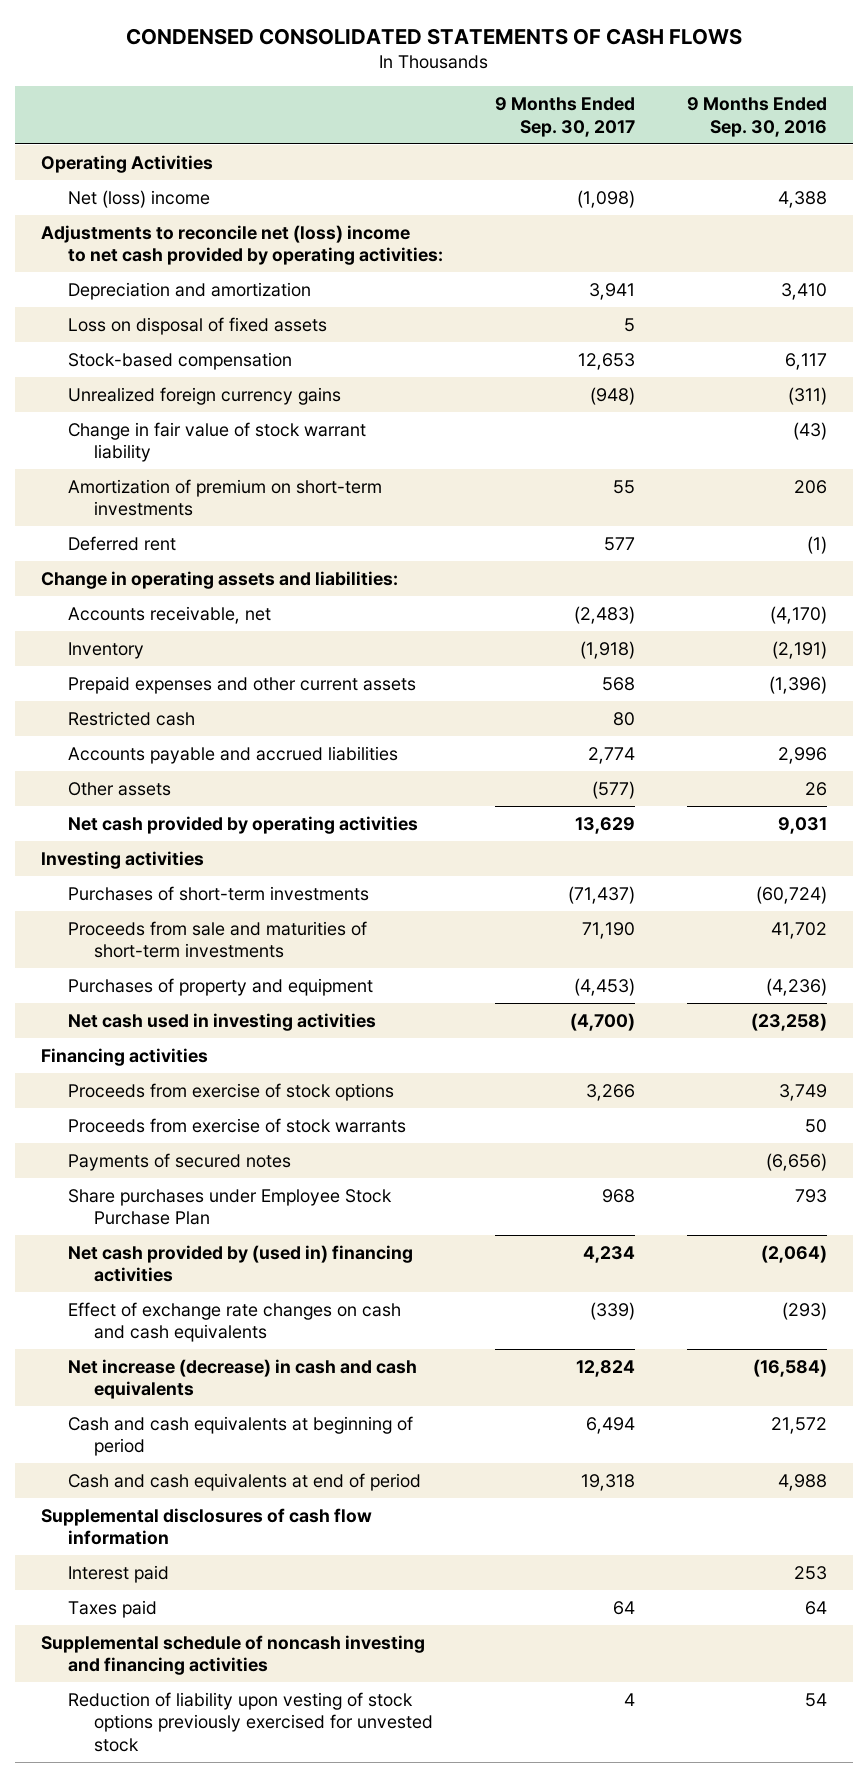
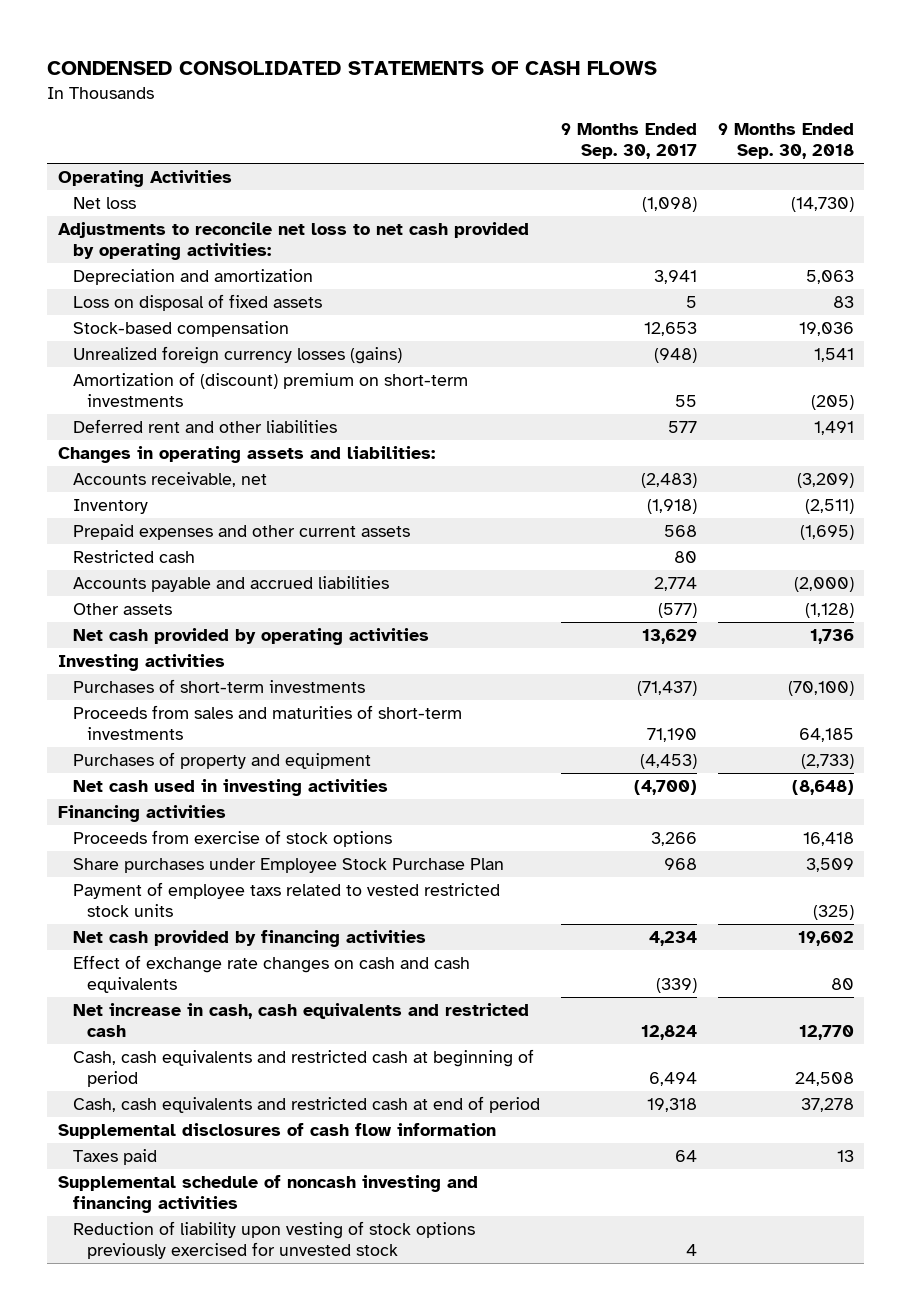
- | 9 Months Ended Sep. 30, 2017 | 9 Months Ended Sep. 30, 2016
+ | 9 Months Ended Sep. 30, 2017 | 9 Months Ended Sep. 30, 2018
- Net (loss) income | (1,098) | 4,388
- Adjustments to reconcile net (loss) income to net cash provided by operating activities:
+ Net loss | (1,098) | (14,730)
+ Adjustments to reconcile net loss to net cash provided by operating activities:
- Unrealized foreign currency gains | (948) | (311)
- Change in fair value of stock warrant liability | | (43)
- Amortization of premium on short-term investments | 55 | 206
- Deferred rent | 577 | (1)
- Change in operating assets and liabilities:
+ Unrealized foreign currency losses (gains) | (948) | 1,541
+ Amortization of (discount) premium on short-term investments | 55 | (205)
+ Deferred rent and other liabilities | 577 | 1,491
+ Changes in operating assets and liabilities:
- Proceeds from sale and maturities of short-term investments | 71,190 | 41,702
+ Proceeds from sales and maturities of short-term investments | 71,190 | 64,185
- Proceeds from exercise of stock warrants | | 50
- Payments of secured notes | | (6,656)
- Net cash provided by (used in) financing activities | 4,234 | (2,064)
+ Payment of employee taxs related to vested restricted stock units | | (325)
+ Net cash provided by financing activities | 4,234 | 19,602
- Net increase (decrease) in cash and cash equivalents | 12,824 | (16,584)
- Cash and cash equivalents at beginning of period | 6,494 | 21,572
- Cash and cash equivalents at end of period | 19,318 | 4,988
+ Net increase in cash, cash equivalents and restricted cash | 12,824 | 12,770
+ Cash, cash equivalents and restricted cash at beginning of period | 6,494 | 24,508
+ Cash, cash equivalents and restricted cash at end of period | 19,318 | 37,278
- Interest paid | | 253

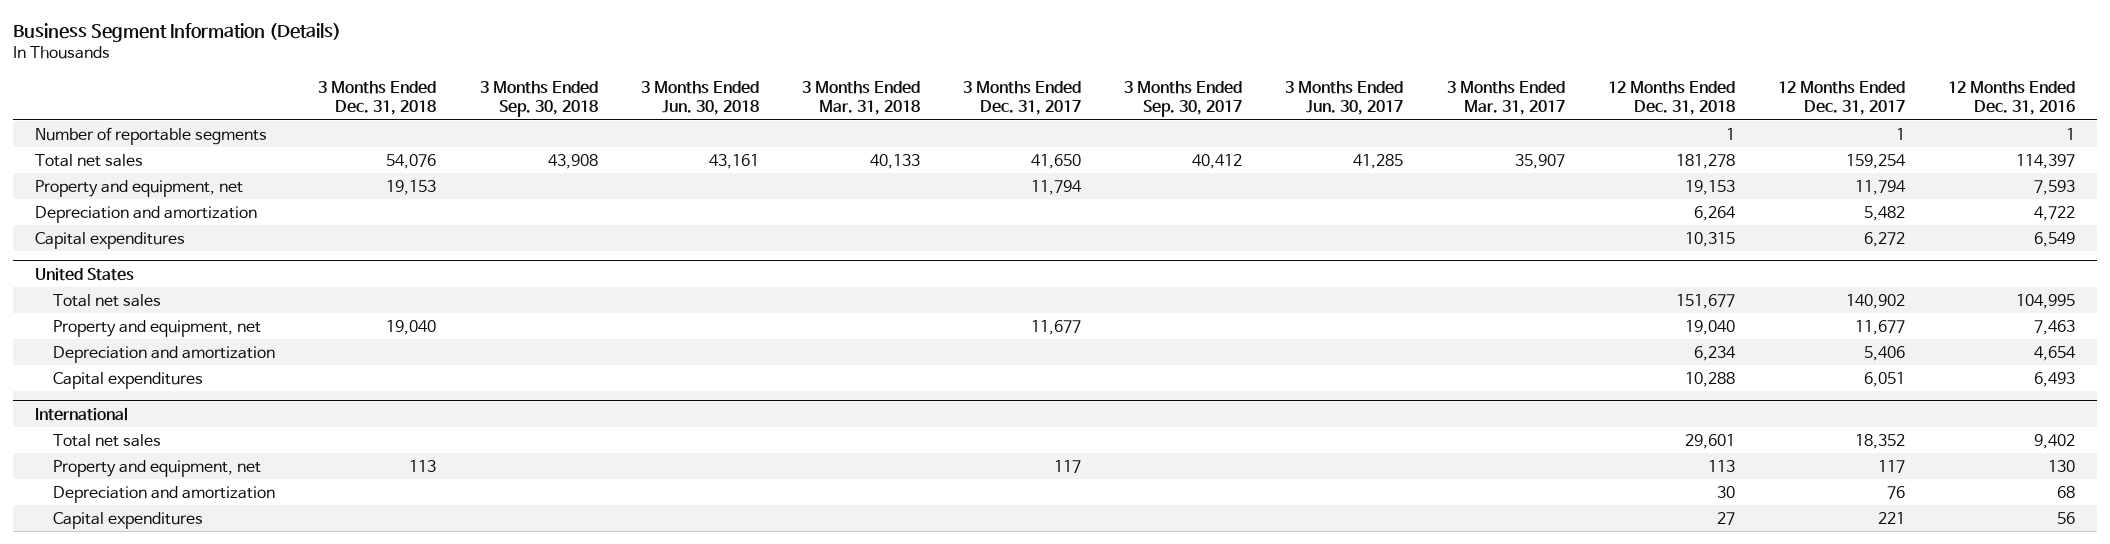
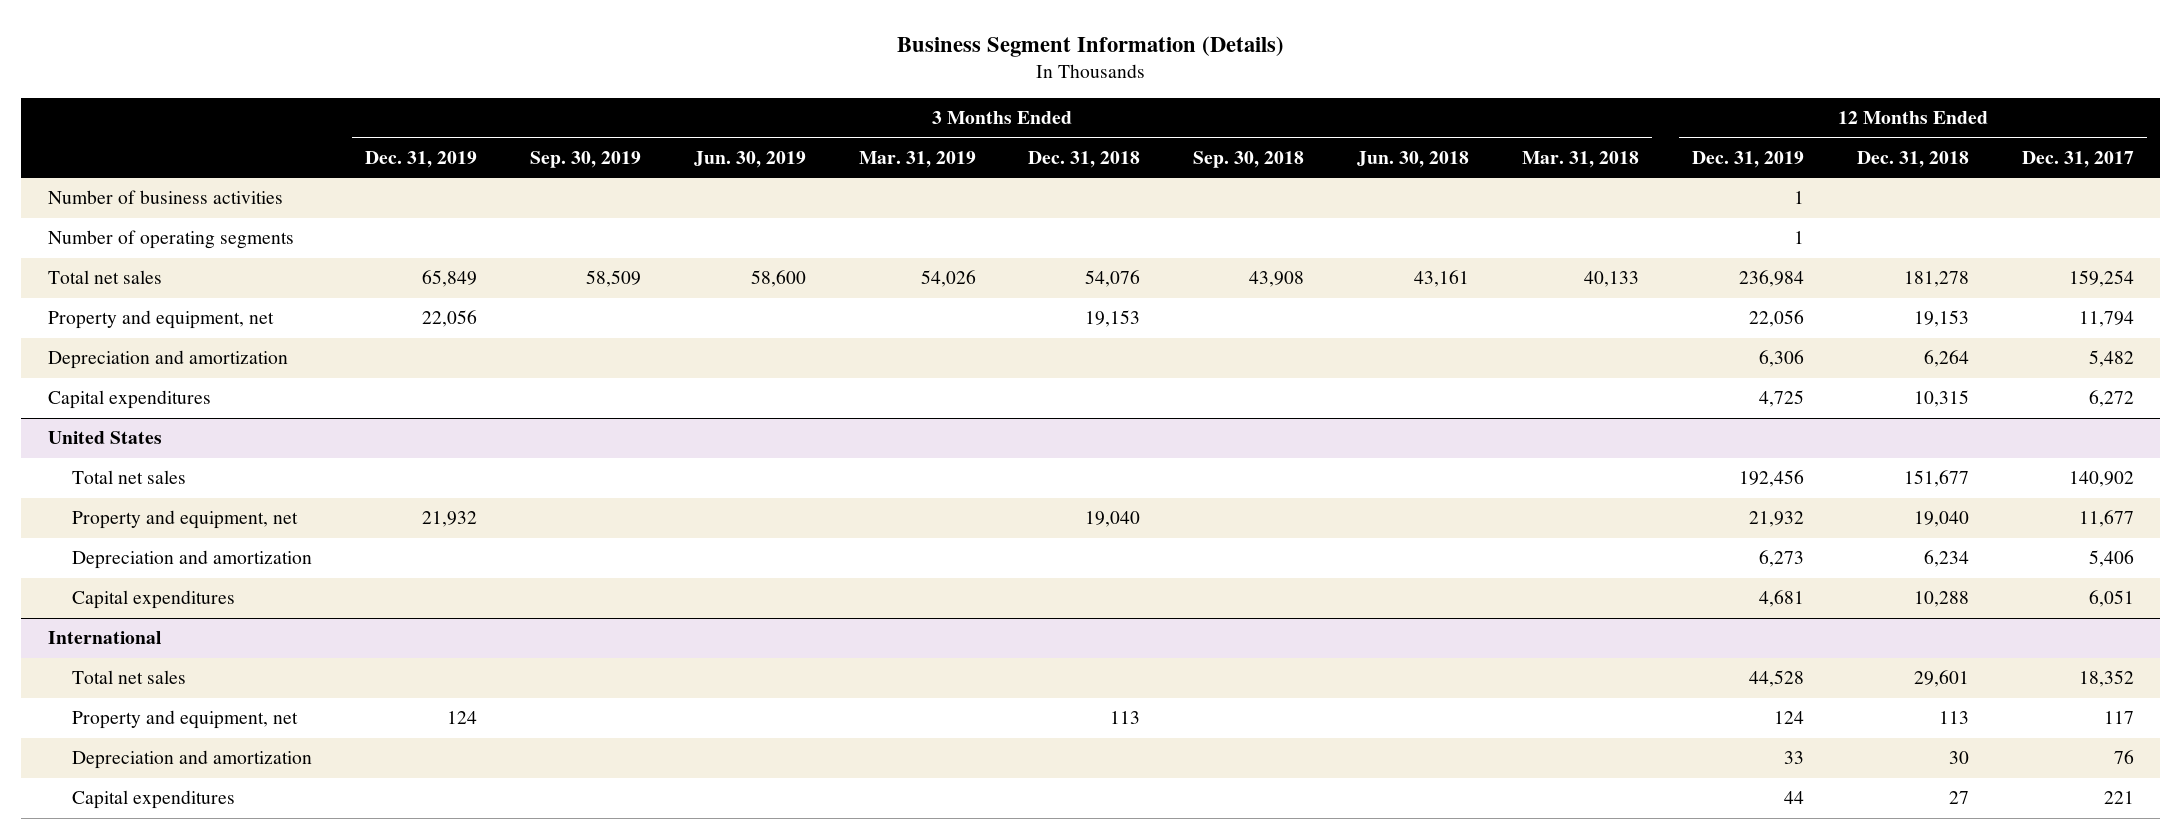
- | 3 Months Ended Dec. 31, 2018 | 3 Months Ended Sep. 30, 2018 | 3 Months Ended Jun. 30, 2018 | 3 Months Ended Mar. 31, 2018 | 3 Months Ended Dec. 31, 2017 | 3 Months Ended Sep. 30, 2017 | 3 Months Ended Jun. 30, 2017 | 3 Months Ended Mar. 31, 2017 | 12 Months Ended Dec. 31, 2018 | 12 Months Ended Dec. 31, 2017 | 12 Months Ended Dec. 31, 2016
+ | 3 Months Ended Dec. 31, 2019 | 3 Months Ended Sep. 30, 2019 | 3 Months Ended Jun. 30, 2019 | 3 Months Ended Mar. 31, 2019 | 3 Months Ended Dec. 31, 2018 | 3 Months Ended Sep. 30, 2018 | 3 Months Ended Jun. 30, 2018 | 3 Months Ended Mar. 31, 2018 | 12 Months Ended Dec. 31, 2019 | 12 Months Ended Dec. 31, 2018 | 12 Months Ended Dec. 31, 2017
- Number of reportable segments | | | | | | | | | 1 | 1 | 1
+ Number of business activities | | | | | | | | | 1 | |
+ Number of operating segments | | | | | | | | | 1 | |

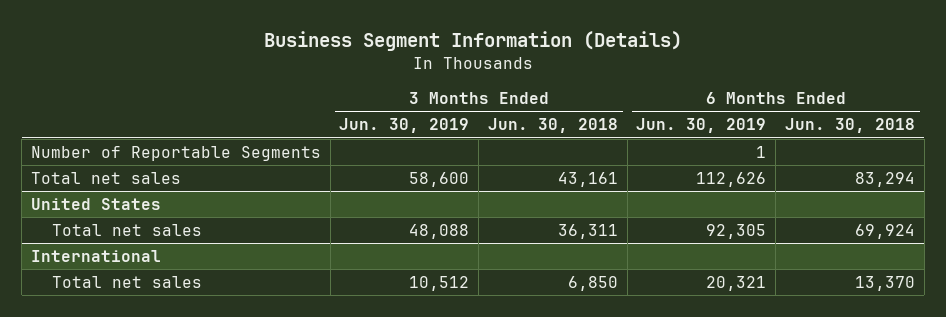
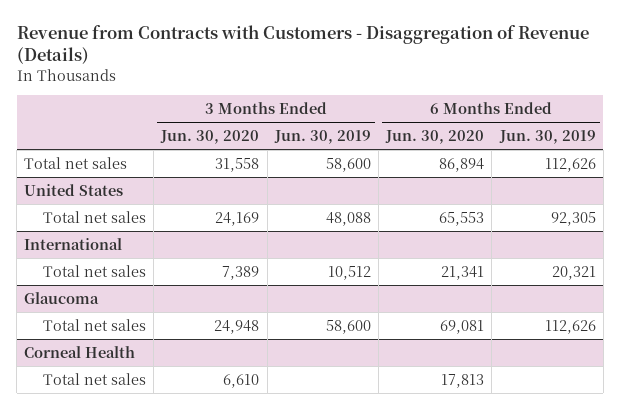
- Business Segment Information (Details)
+ Revenue from Contracts with Customers - Disaggregation of Revenue (Details)
- | 3 Months Ended Jun. 30, 2019 | 3 Months Ended Jun. 30, 2018 | 6 Months Ended Jun. 30, 2019 | 6 Months Ended Jun. 30, 2018
+ | 3 Months Ended Jun. 30, 2020 | 3 Months Ended Jun. 30, 2019 | 6 Months Ended Jun. 30, 2020 | 6 Months Ended Jun. 30, 2019
- Number of Reportable Segments | | | 1 |
+ Glaucoma
+ Total net sales | 24,948 | 58,600 | 69,081 | 112,626
+ Corneal Health
+ Total net sales | 6,610 | | 17,813 |

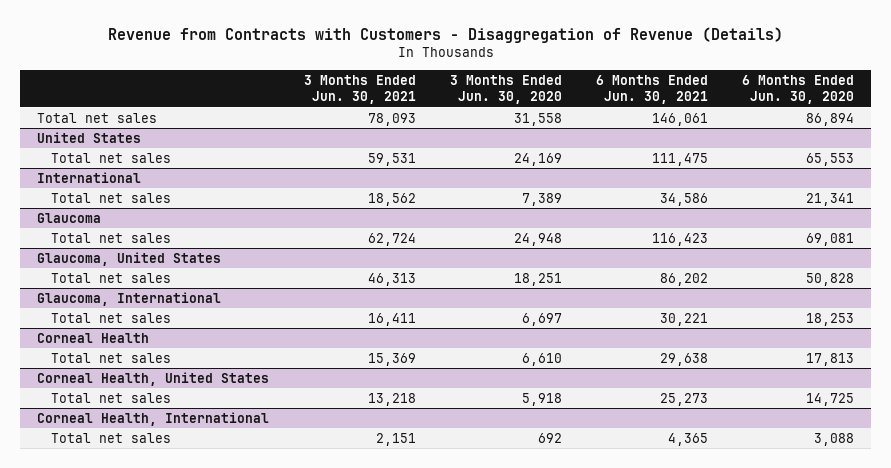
- | 3 Months Ended Jun. 30, 2020 | 3 Months Ended Jun. 30, 2019 | 6 Months Ended Jun. 30, 2020 | 6 Months Ended Jun. 30, 2019
+ | 3 Months Ended Jun. 30, 2021 | 3 Months Ended Jun. 30, 2020 | 6 Months Ended Jun. 30, 2021 | 6 Months Ended Jun. 30, 2020
+ Glaucoma, United States
+ Total net sales | 46,313 | 18,251 | 86,202 | 50,828
+ Glaucoma, International
+ Total net sales | 16,411 | 6,697 | 30,221 | 18,253
+ Corneal Health, United States
+ Total net sales | 13,218 | 5,918 | 25,273 | 14,725
+ Corneal Health, International
+ Total net sales | 2,151 | 692 | 4,365 | 3,088

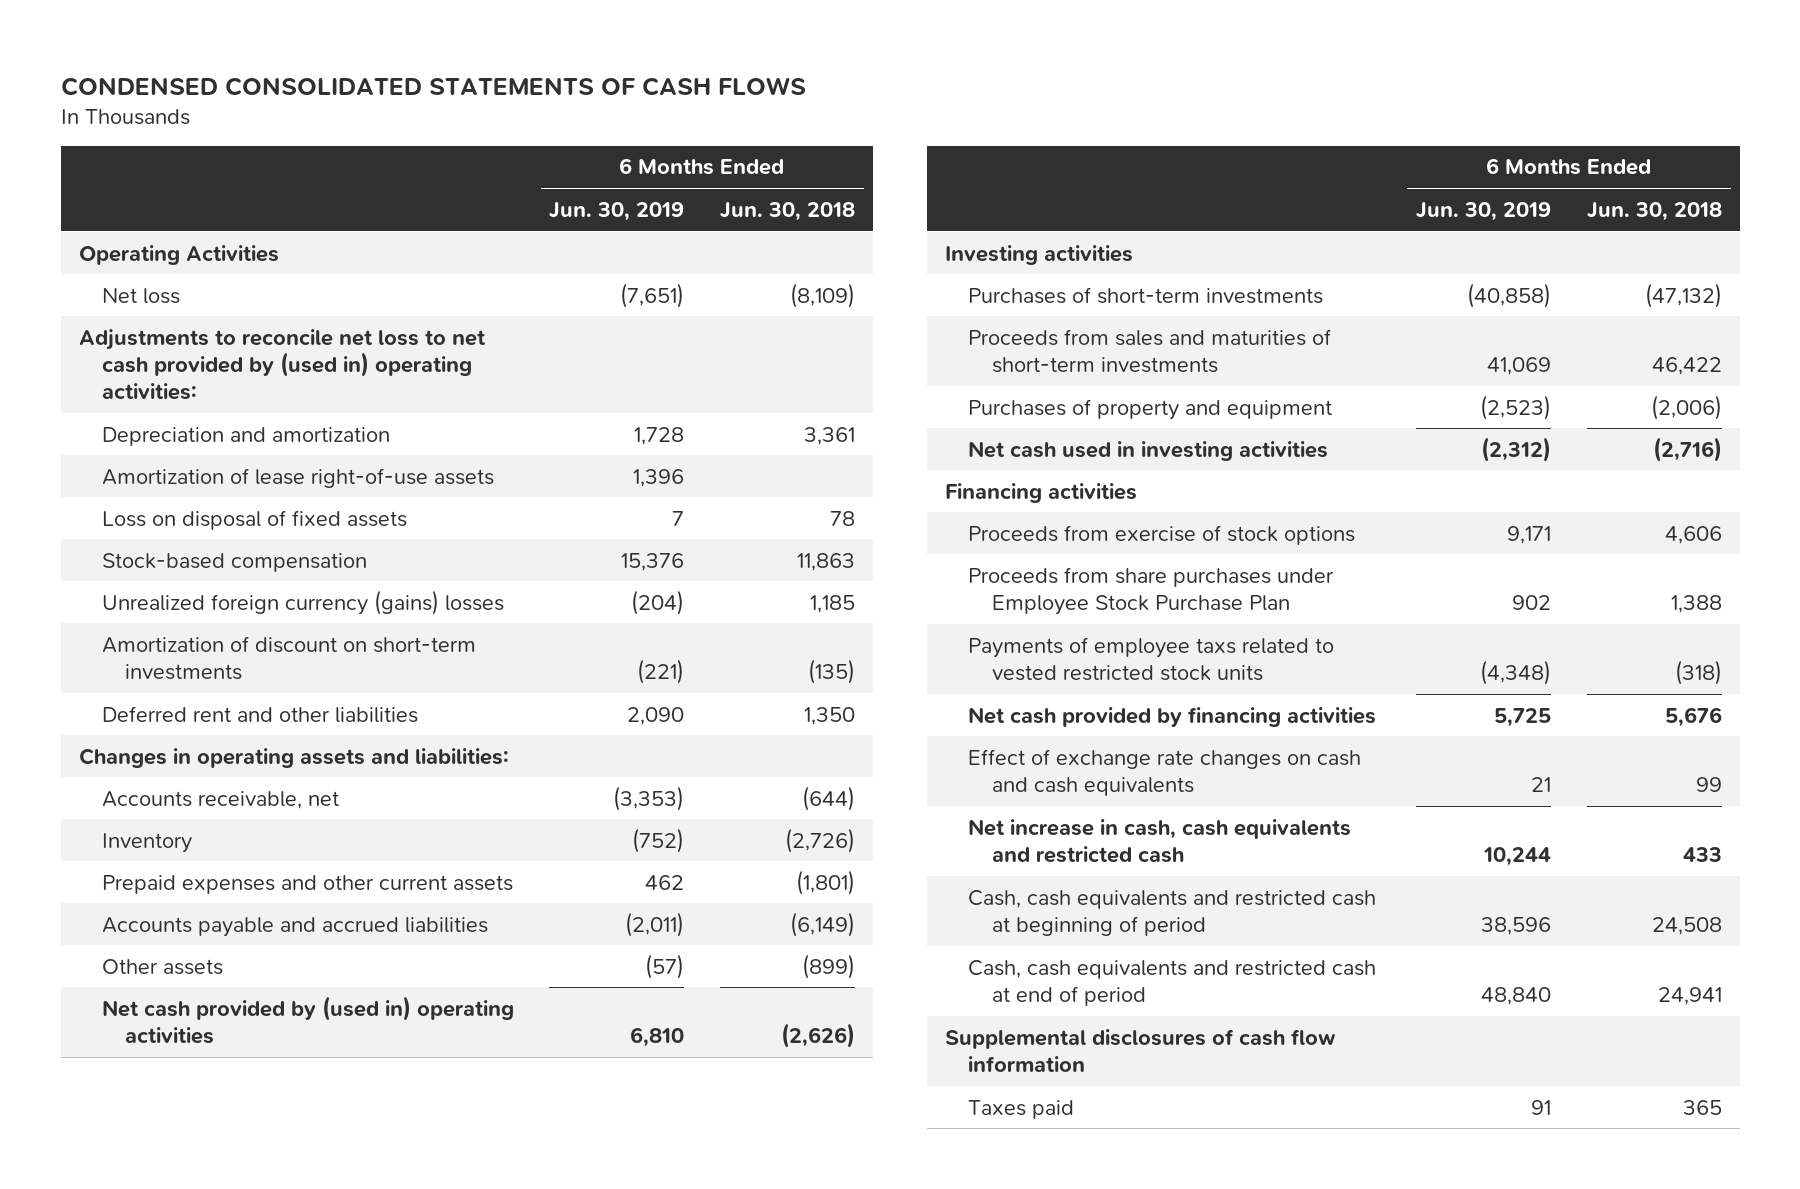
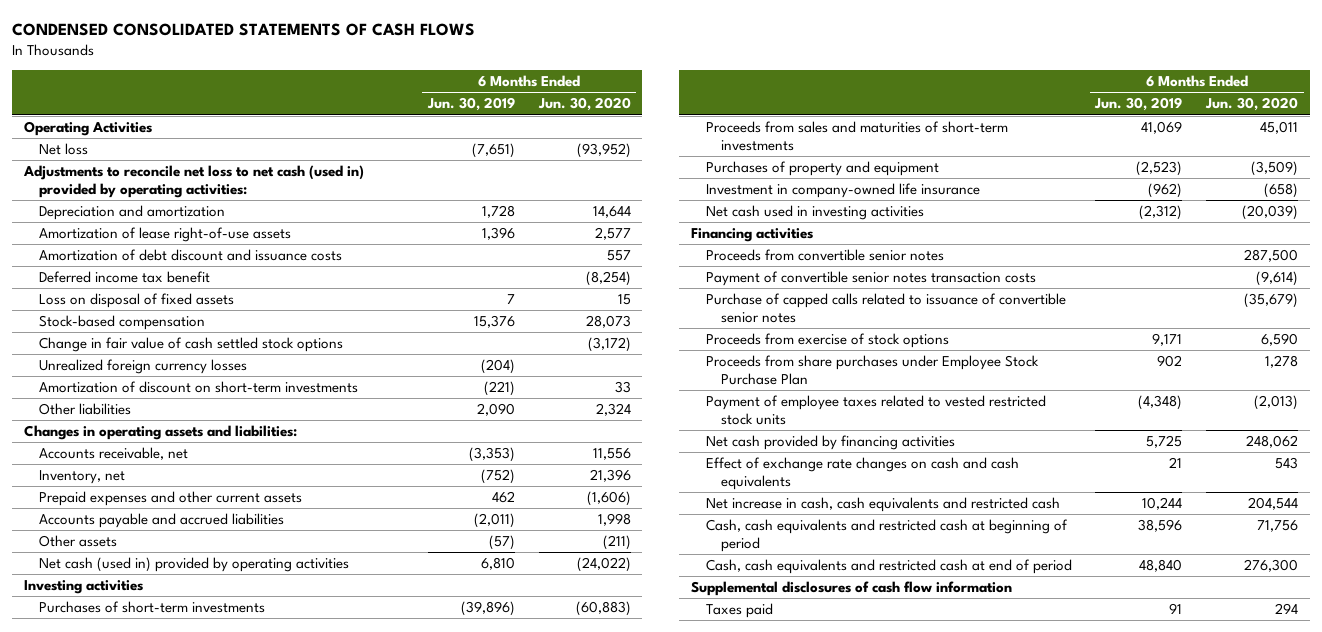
- | 6 Months Ended Jun. 30, 2019 | 6 Months Ended Jun. 30, 2018
+ | 6 Months Ended Jun. 30, 2019 | 6 Months Ended Jun. 30, 2020
- Adjustments to reconcile net loss to net cash provided by (used in) operating activities:
+ Adjustments to reconcile net loss to net cash (used in) provided by operating activities:
+ Amortization of debt discount and issuance costs | | 557
+ Deferred income tax benefit | | (8,254)
- Unrealized foreign currency (gains) losses | (204) | 1,185
+ Change in fair value of cash settled stock options | | (3,172)
+ Unrealized foreign currency losses | (204) |
- Deferred rent and other liabilities | 2,090 | 1,350
+ Other liabilities | 2,090 | 2,324
- Inventory | (752) | (2,726)
+ Inventory, net | (752) | 21,396
- Net cash provided by (used in) operating activities | 6,810 | (2,626)
+ Net cash (used in) provided by operating activities | 6,810 | (24,022)
- Purchases of short-term investments | (40,858) | (47,132)
+ Purchases of short-term investments | (39,896) | (60,883)
+ Investment in company-owned life insurance | (962) | (658)
+ Proceeds from convertible senior notes | | 287,500
+ Payment of convertible senior notes transaction costs | | (9,614)
+ Purchase of capped calls related to issuance of convertible senior notes | | (35,679)
- Payments of employee taxs related to vested restricted stock units | (4,348) | (318)
+ Payment of employee taxes related to vested restricted stock units | (4,348) | (2,013)

